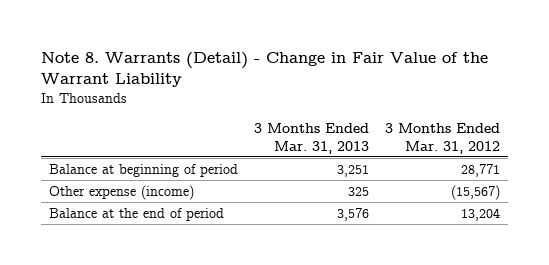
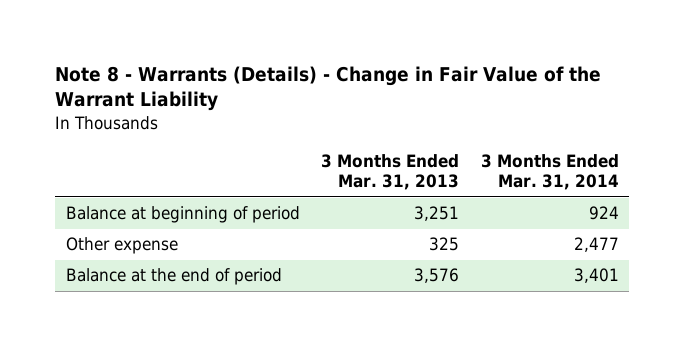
- Note 8. Warrants (Detail) - Change in Fair Value of the Warrant Liability
+ Note 8 - Warrants (Details) - Change in Fair Value of the Warrant Liability
- | 3 Months Ended Mar. 31, 2013 | 3 Months Ended Mar. 31, 2012
+ | 3 Months Ended Mar. 31, 2013 | 3 Months Ended Mar. 31, 2014
- Other expense (income) | 325 | (15,567)
+ Other expense | 325 | 2,477

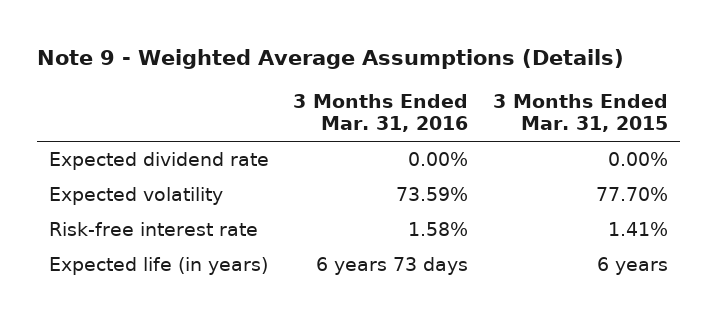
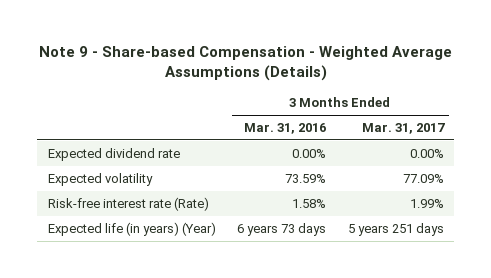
- Note 9 - Weighted Average Assumptions (Details)
+ Note 9 - Share-based Compensation - Weighted Average Assumptions (Details)
- | 3 Months Ended Mar. 31, 2016 | 3 Months Ended Mar. 31, 2015
+ | 3 Months Ended Mar. 31, 2016 | 3 Months Ended Mar. 31, 2017
- Risk-free interest rate | 1.58% | 1.41%
- Expected life (in years) | 6 years 73 days | 6 years
+ Risk-free interest rate (Rate) | 1.58% | 1.99%
+ Expected life (in years) (Year) | 6 years 73 days | 5 years 251 days

